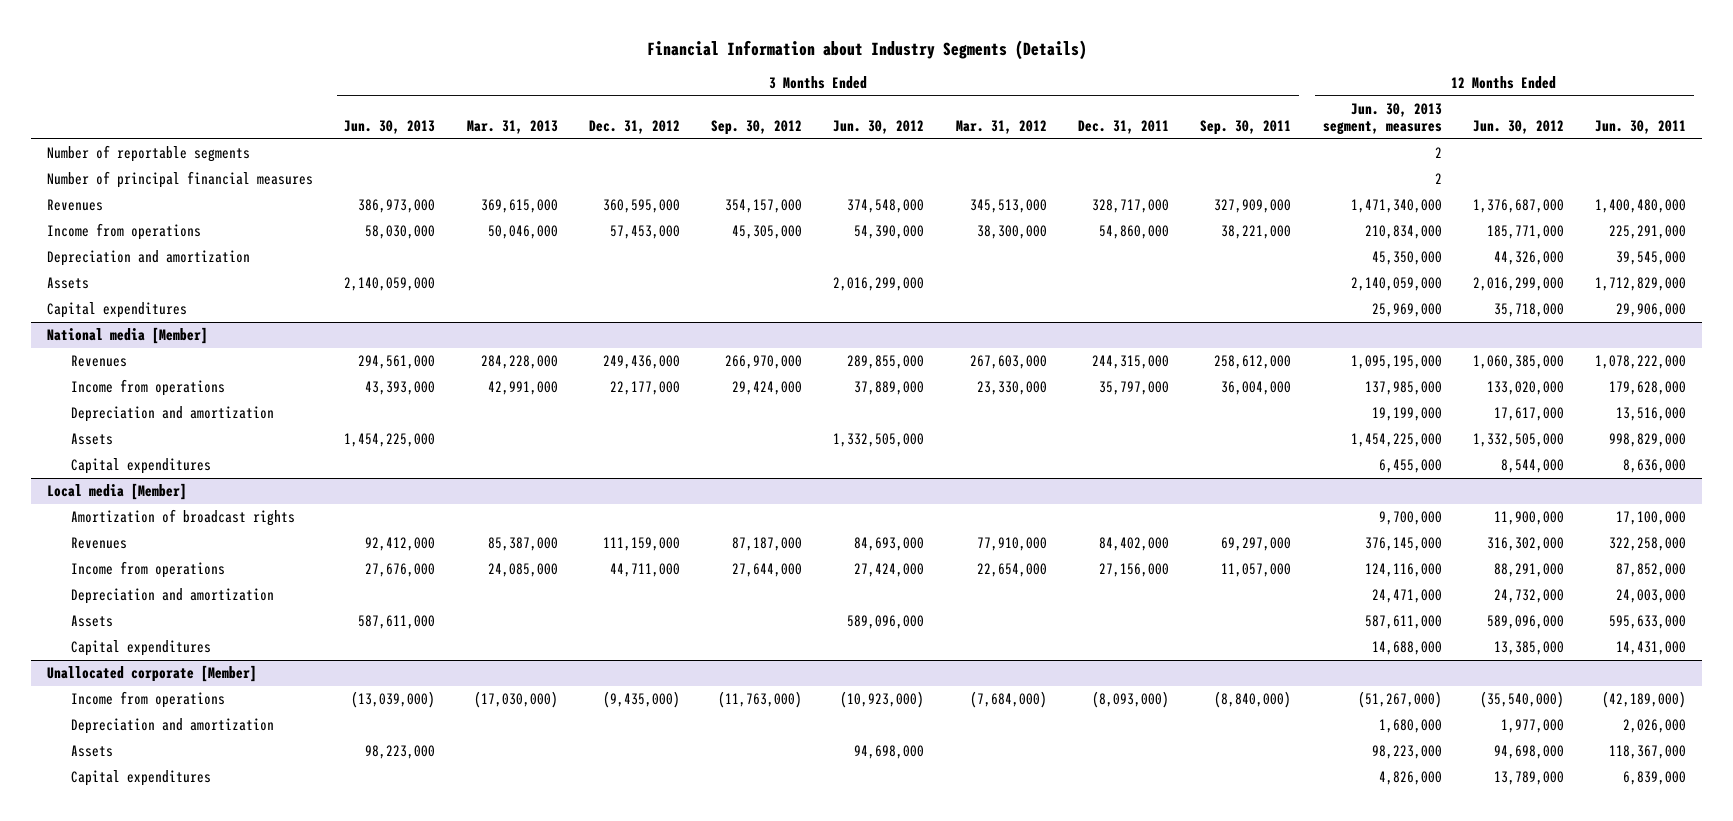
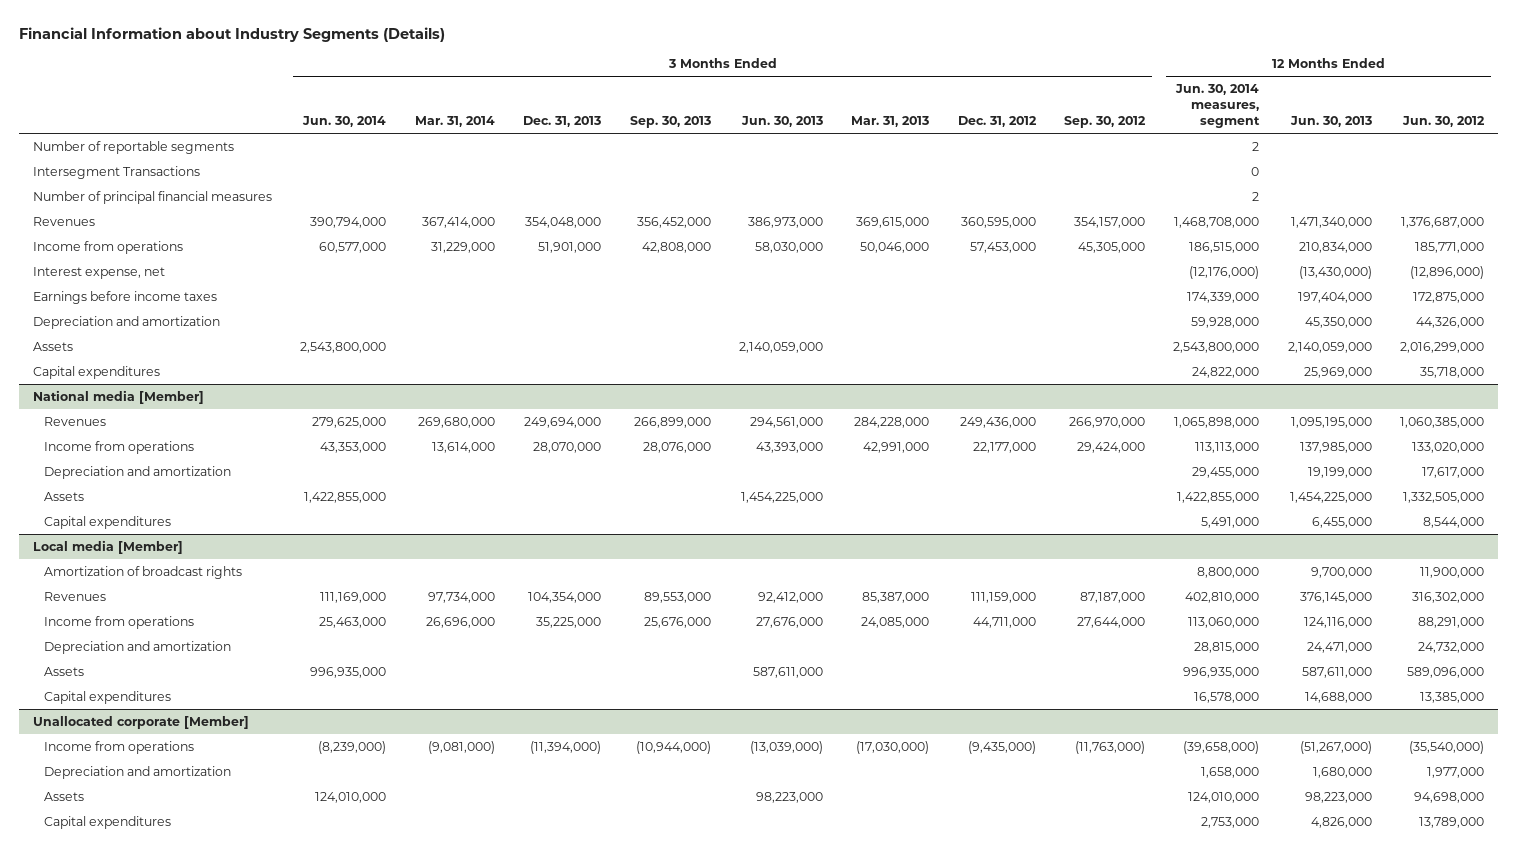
- | 3 Months Ended Jun. 30, 2013 | 3 Months Ended Mar. 31, 2013 | 3 Months Ended Dec. 31, 2012 | 3 Months Ended Sep. 30, 2012 | 3 Months Ended Jun. 30, 2012 | 3 Months Ended Mar. 31, 2012 | 3 Months Ended Dec. 31, 2011 | 3 Months Ended Sep. 30, 2011 | 12 Months Ended Jun. 30, 2013 segment, measures | 12 Months Ended Jun. 30, 2012 | 12 Months Ended Jun. 30, 2011
+ | 3 Months Ended Jun. 30, 2014 | 3 Months Ended Mar. 31, 2014 | 3 Months Ended Dec. 31, 2013 | 3 Months Ended Sep. 30, 2013 | 3 Months Ended Jun. 30, 2013 | 3 Months Ended Mar. 31, 2013 | 3 Months Ended Dec. 31, 2012 | 3 Months Ended Sep. 30, 2012 | 12 Months Ended Jun. 30, 2014 measures, segment | 12 Months Ended Jun. 30, 2013 | 12 Months Ended Jun. 30, 2012
+ Intersegment Transactions | | | | | | | | | 0 | |
+ Interest expense, net | | | | | | | | | (12,176,000) | (13,430,000) | (12,896,000)
+ Earnings before income taxes | | | | | | | | | 174,339,000 | 197,404,000 | 172,875,000

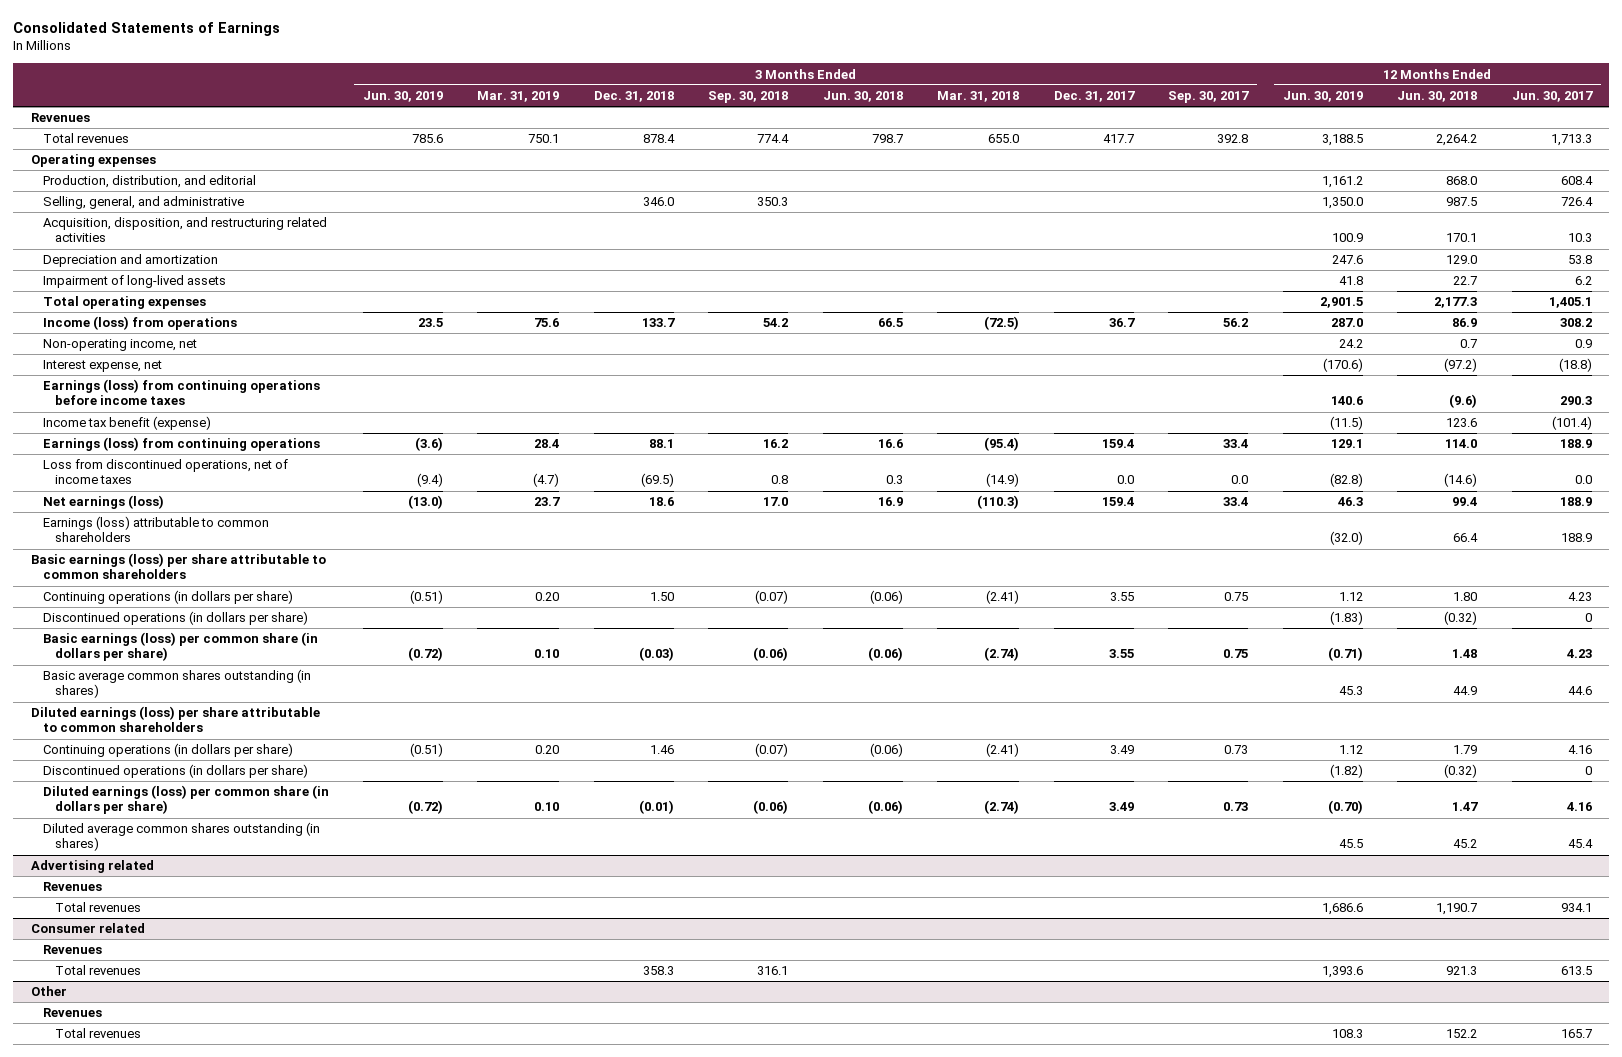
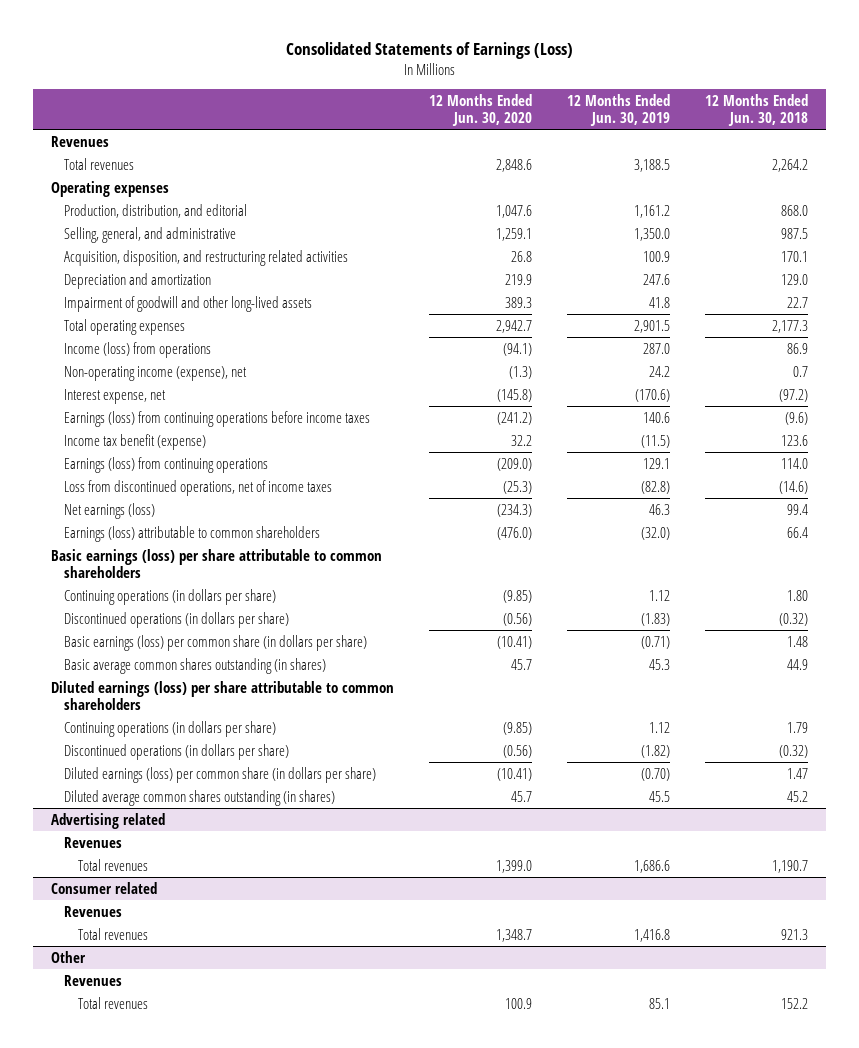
- Consolidated Statements of Earnings
+ Consolidated Statements of Earnings (Loss)
- | 3 Months Ended Jun. 30, 2019 | 3 Months Ended Mar. 31, 2019 | 3 Months Ended Dec. 31, 2018 | 3 Months Ended Sep. 30, 2018 | 3 Months Ended Jun. 30, 2018 | 3 Months Ended Mar. 31, 2018 | 3 Months Ended Dec. 31, 2017 | 3 Months Ended Sep. 30, 2017 | 12 Months Ended Jun. 30, 2019 | 12 Months Ended Jun. 30, 2018 | 12 Months Ended Jun. 30, 2017
+ | 12 Months Ended Jun. 30, 2020 | 12 Months Ended Jun. 30, 2019 | 12 Months Ended Jun. 30, 2018
- Impairment of long-lived assets | | | | | | | | | 41.8 | 22.7 | 6.2
+ Impairment of goodwill and other long-lived assets | 389.3 | 41.8 | 22.7
- Non-operating income, net | | | | | | | | | 24.2 | 0.7 | 0.9
+ Non-operating income (expense), net | (1.3) | 24.2 | 0.7
@ Consumer related
- Total revenues | | | 358.3 | 316.1 | | | | | 1,393.6 | 921.3 | 613.5
+ Total revenues | 1,348.7 | 1,416.8 | 921.3
@ Other
- Total revenues | | | | | | | | | 108.3 | 152.2 | 165.7
+ Total revenues | 100.9 | 85.1 | 152.2

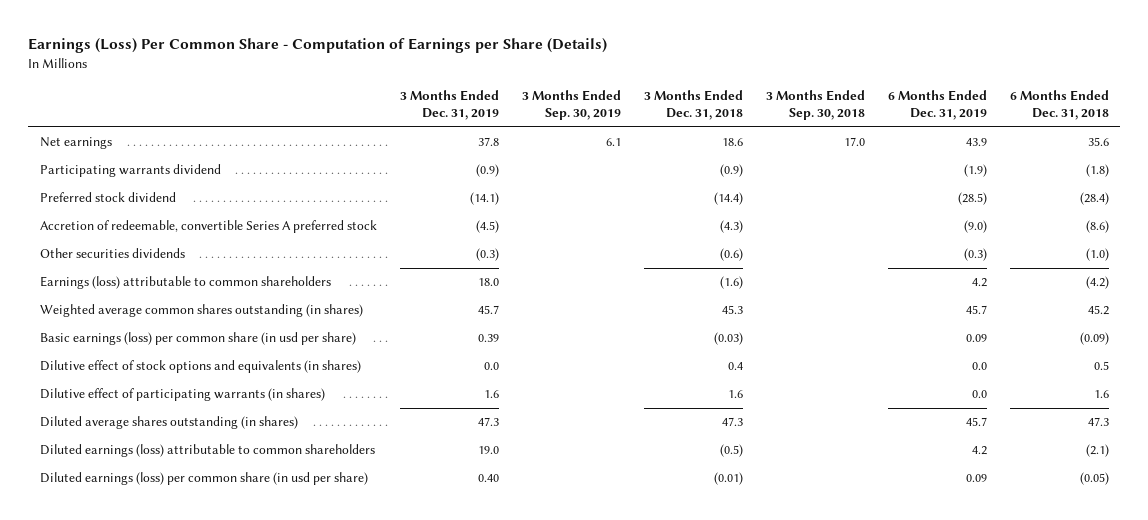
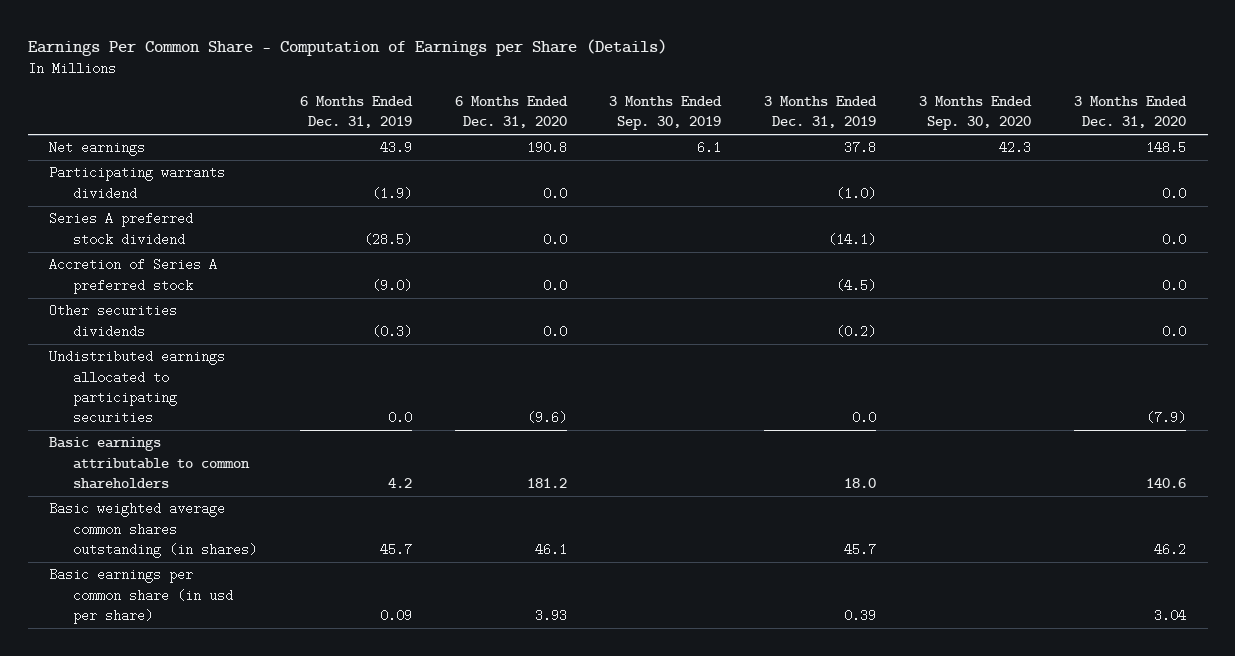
- Earnings (Loss) Per Common Share - Computation of Earnings per Share (Details)
+ Earnings Per Common Share - Computation of Earnings per Share (Details)
- | 3 Months Ended Dec. 31, 2019 | 3 Months Ended Sep. 30, 2019 | 3 Months Ended Dec. 31, 2018 | 3 Months Ended Sep. 30, 2018 | 6 Months Ended Dec. 31, 2019 | 6 Months Ended Dec. 31, 2018
+ | 6 Months Ended Dec. 31, 2019 | 6 Months Ended Dec. 31, 2020 | 3 Months Ended Sep. 30, 2019 | 3 Months Ended Dec. 31, 2019 | 3 Months Ended Sep. 30, 2020 | 3 Months Ended Dec. 31, 2020
- Participating warrants dividend | (0.9) | | (0.9) | | (1.9) | (1.8)
- Preferred stock dividend | (14.1) | | (14.4) | | (28.5) | (28.4)
- Accretion of redeemable, convertible Series A preferred stock | (4.5) | | (4.3) | | (9.0) | (8.6)
- Other securities dividends | (0.3) | | (0.6) | | (0.3) | (1.0)
- Earnings (loss) attributable to common shareholders | 18.0 | | (1.6) | | 4.2 | (4.2)
- Weighted average common shares outstanding (in shares) | 45.7 | | 45.3 | | 45.7 | 45.2
- Basic earnings (loss) per common share (in usd per share) | 0.39 | | (0.03) | | 0.09 | (0.09)
- Dilutive effect of stock options and equivalents (in shares) | 0.0 | | 0.4 | | 0.0 | 0.5
- Dilutive effect of participating warrants (in shares) | 1.6 | | 1.6 | | 0.0 | 1.6
- Diluted average shares outstanding (in shares) | 47.3 | | 47.3 | | 45.7 | 47.3
- Diluted earnings (loss) attributable to common shareholders | 19.0 | | (0.5) | | 4.2 | (2.1)
- Diluted earnings (loss) per common share (in usd per share) | 0.40 | | (0.01) | | 0.09 | (0.05)
+ Participating warrants dividend | (1.9) | 0.0 | | (1.0) | | 0.0
+ Series A preferred stock dividend | (28.5) | 0.0 | | (14.1) | | 0.0
+ Accretion of Series A preferred stock | (9.0) | 0.0 | | (4.5) | | 0.0
+ Other securities dividends | (0.3) | 0.0 | | (0.2) | | 0.0
+ Undistributed earnings allocated to participating securities | 0.0 | (9.6) | | 0.0 | | (7.9)
+ Basic earnings attributable to common shareholders | 4.2 | 181.2 | | 18.0 | | 140.6
+ Basic weighted average common shares outstanding (in shares) | 45.7 | 46.1 | | 45.7 | | 46.2
+ Basic earnings per common share (in usd per share) | 0.09 | 3.93 | | 0.39 | | 3.04

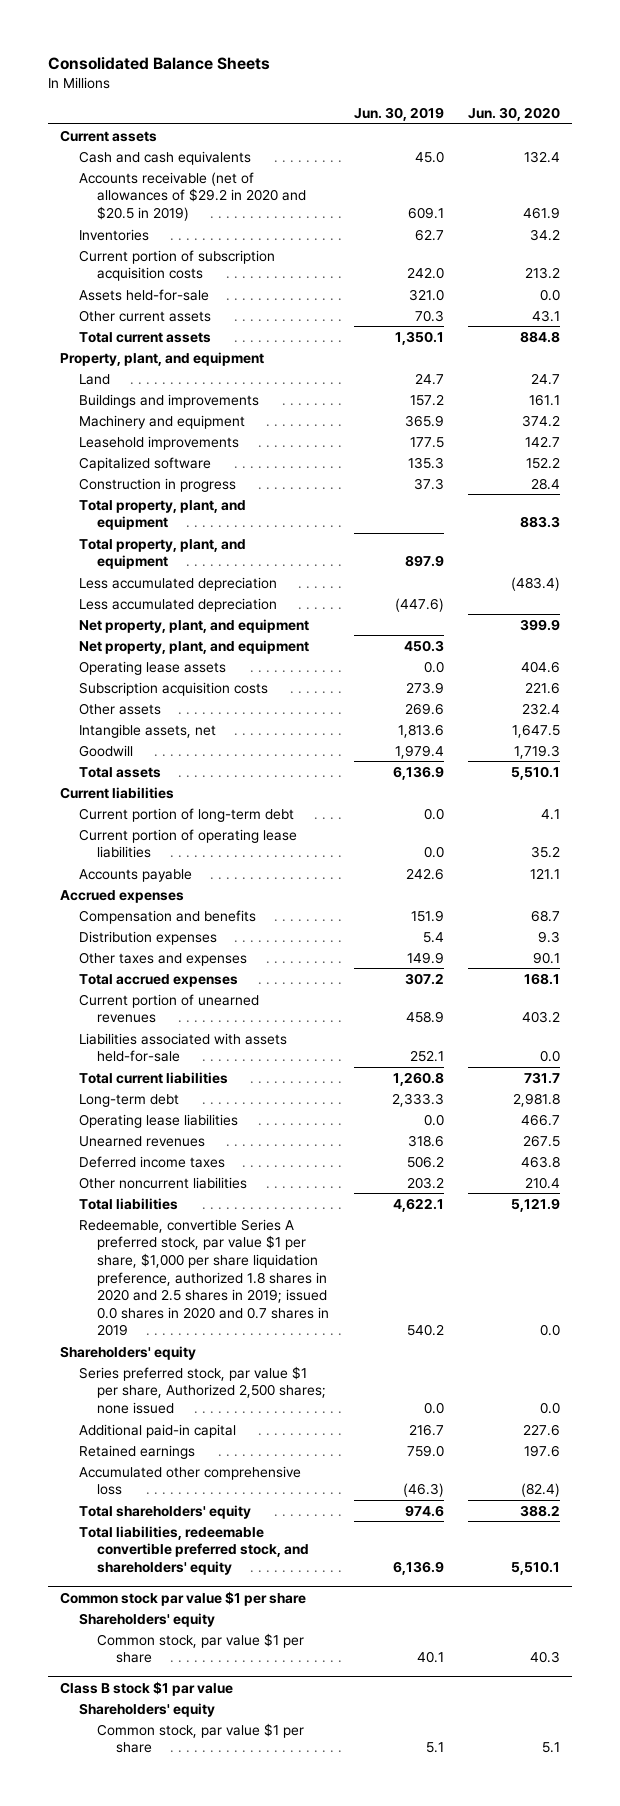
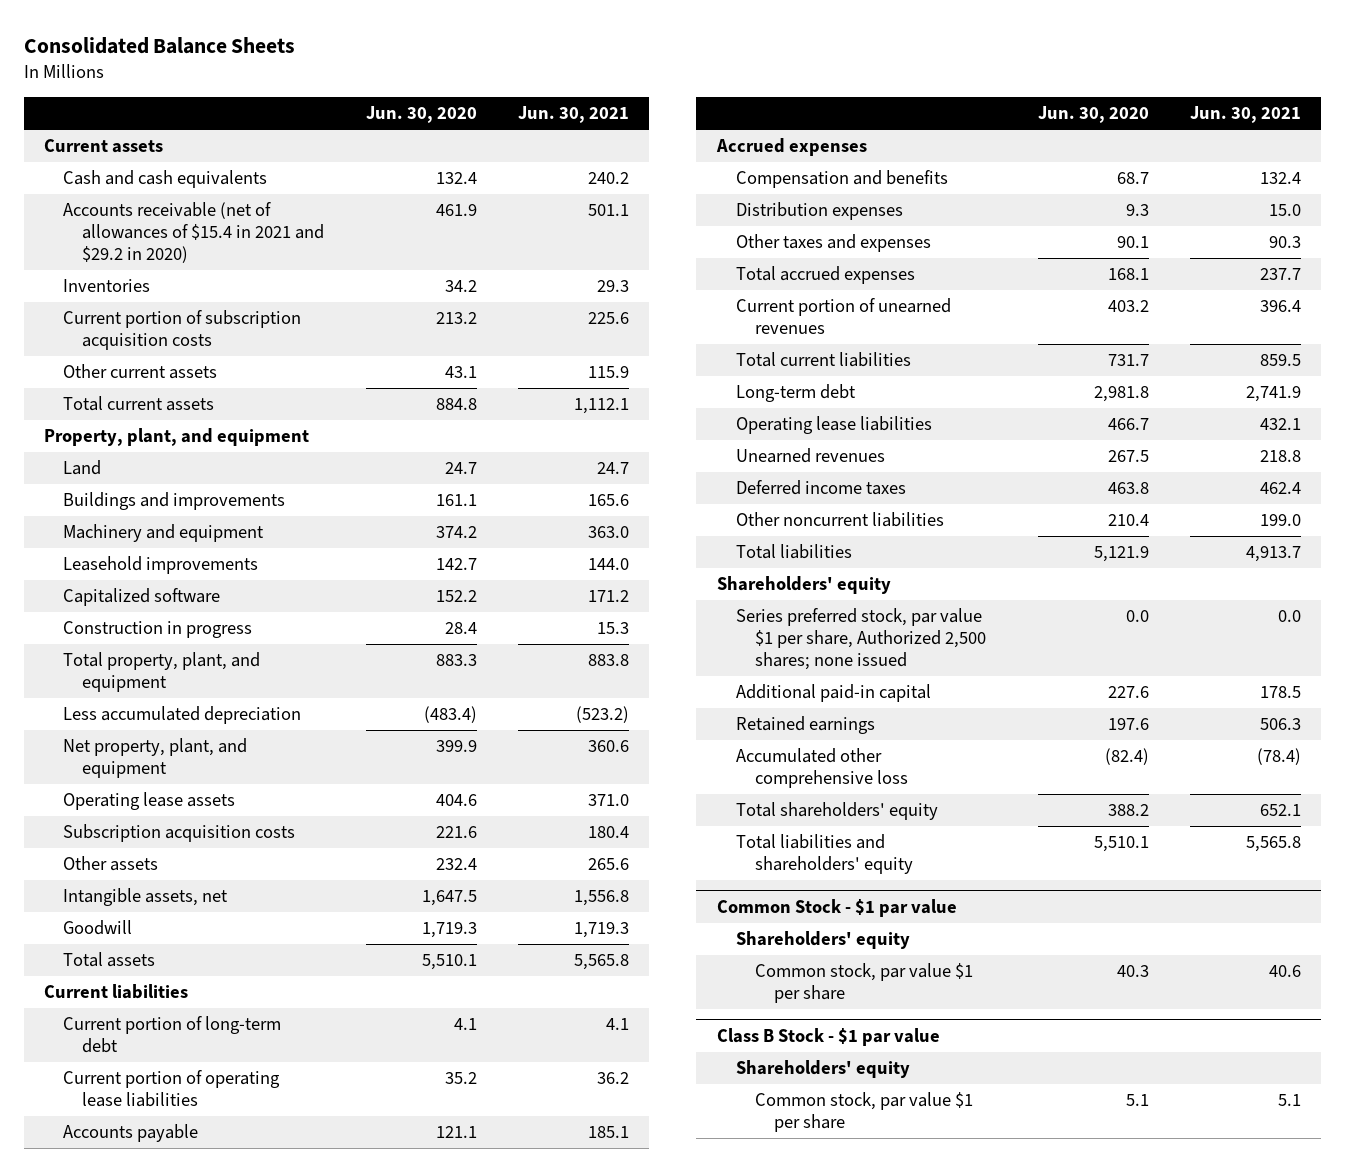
- | Jun. 30, 2019 | Jun. 30, 2020
+ | Jun. 30, 2020 | Jun. 30, 2021
- Accounts receivable (net of allowances of $29.2 in 2020 and $20.5 in 2019) | 609.1 | 461.9
+ Accounts receivable (net of allowances of $15.4 in 2021 and $29.2 in 2020) | 461.9 | 501.1
- Assets held-for-sale | 321.0 | 0.0
- Total property, plant, and equipment | 897.9 |
- Less accumulated depreciation | (447.6) |
- Net property, plant, and equipment | 450.3 |
- Liabilities associated with assets held-for-sale | 252.1 | 0.0
- Redeemable, convertible Series A preferred stock, par value $1 per share, $1,000 per share liquidation preference, authorized 1.8 shares in 2020 and 2.5 shares in 2019; issued 0.0 shares in 2020 and 0.7 shares in 2019 | 540.2 | 0.0
- Total liabilities, redeemable convertible preferred stock, and shareholders' equity | 6,136.9 | 5,510.1
- Common stock par value $1 per share
+ Total liabilities and shareholders' equity | 5,510.1 | 5,565.8
+ Common Stock - $1 par value
- Class B stock $1 par value
+ Class B Stock - $1 par value

